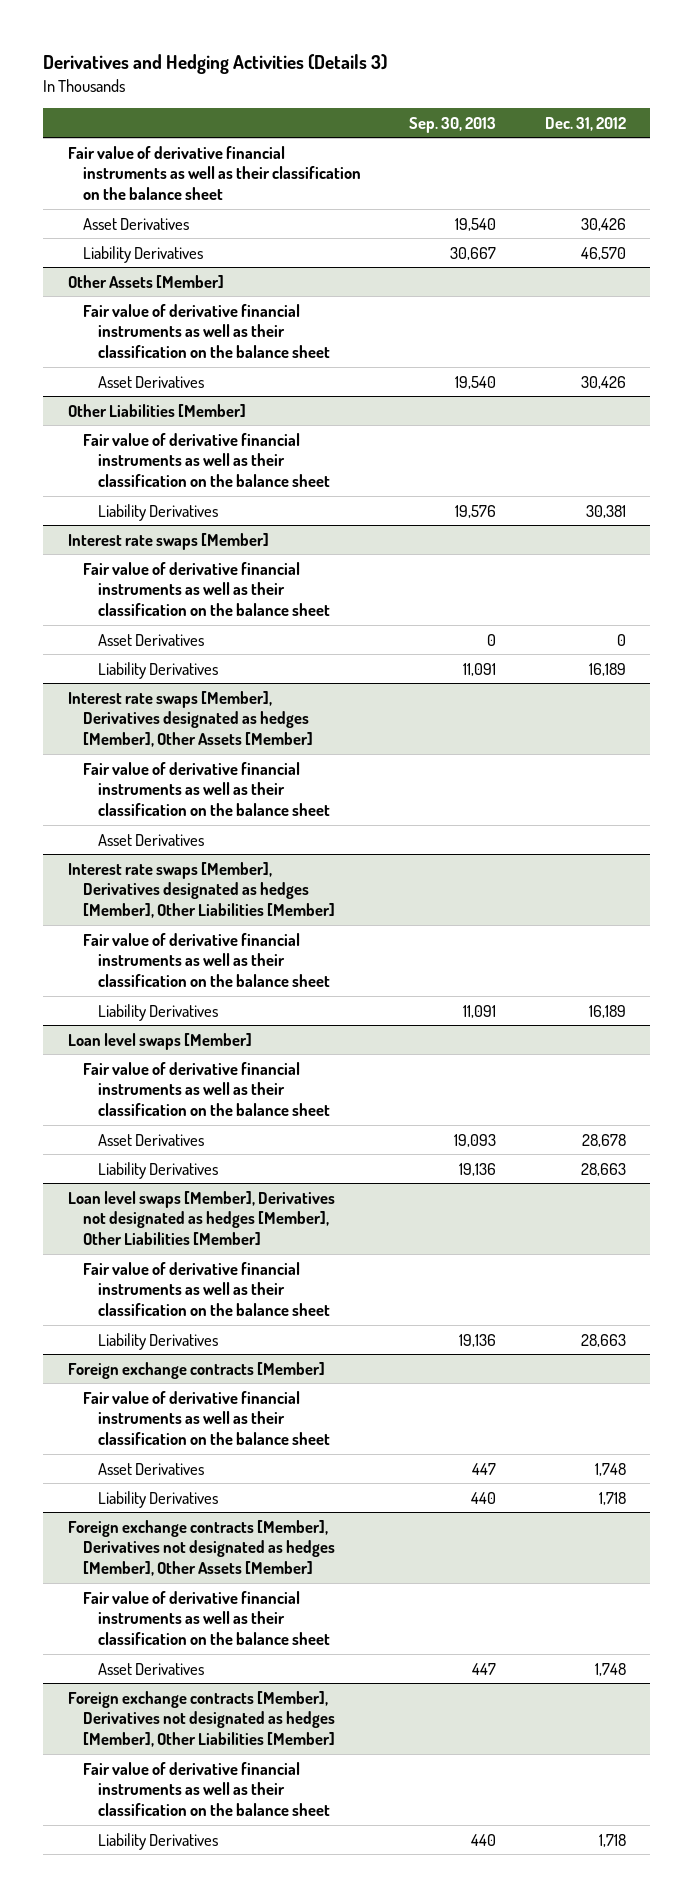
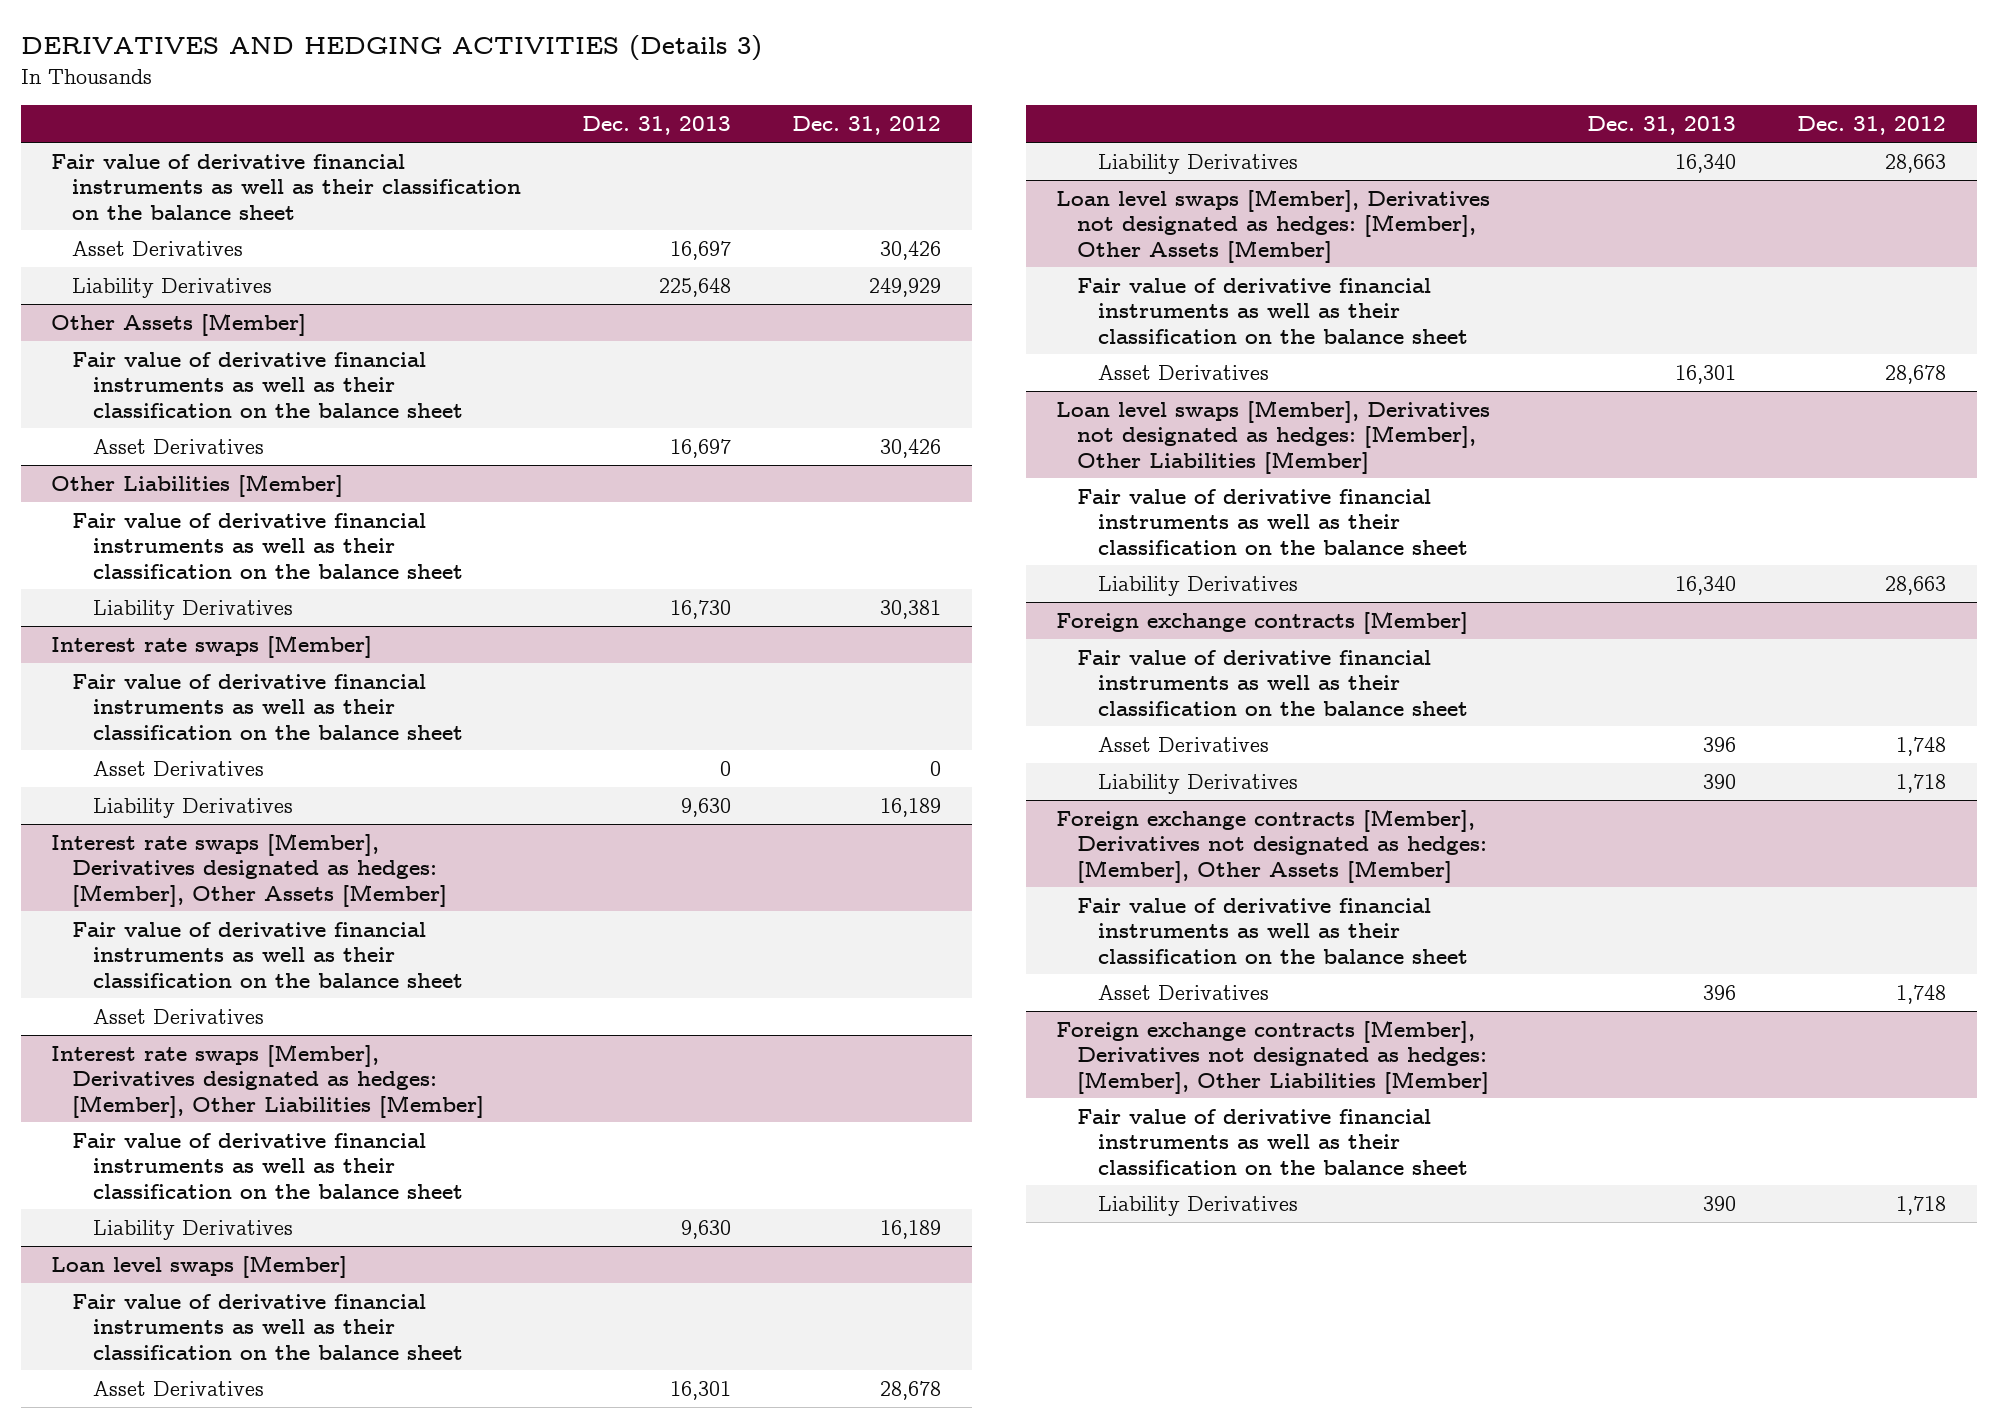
- Derivatives and Hedging Activities (Details 3)
+ DERIVATIVES AND HEDGING ACTIVITIES (Details 3)
- | Sep. 30, 2013 | Dec. 31, 2012
+ | Dec. 31, 2013 | Dec. 31, 2012
- Liability Derivatives | 30,667 | 46,570
+ Liability Derivatives | 225,648 | 249,929
- Interest rate swaps [Member], Derivatives designated as hedges [Member], Other Assets [Member]
+ Interest rate swaps [Member], Derivatives designated as hedges: [Member], Other Assets [Member]
- Interest rate swaps [Member], Derivatives designated as hedges [Member], Other Liabilities [Member]
+ Interest rate swaps [Member], Derivatives designated as hedges: [Member], Other Liabilities [Member]
- Loan level swaps [Member], Derivatives not designated as hedges [Member], Other Liabilities [Member]
+ Loan level swaps [Member], Derivatives not designated as hedges: [Member], Other Assets [Member]
+ Asset Derivatives | 16,301 | 28,678
+ Loan level swaps [Member], Derivatives not designated as hedges: [Member], Other Liabilities [Member]
+ Fair value of derivative financial instruments as well as their classification on the balance sheet
- Foreign exchange contracts [Member], Derivatives not designated as hedges [Member], Other Assets [Member]
+ Foreign exchange contracts [Member], Derivatives not designated as hedges: [Member], Other Assets [Member]
- Foreign exchange contracts [Member], Derivatives not designated as hedges [Member], Other Liabilities [Member]
+ Foreign exchange contracts [Member], Derivatives not designated as hedges: [Member], Other Liabilities [Member]

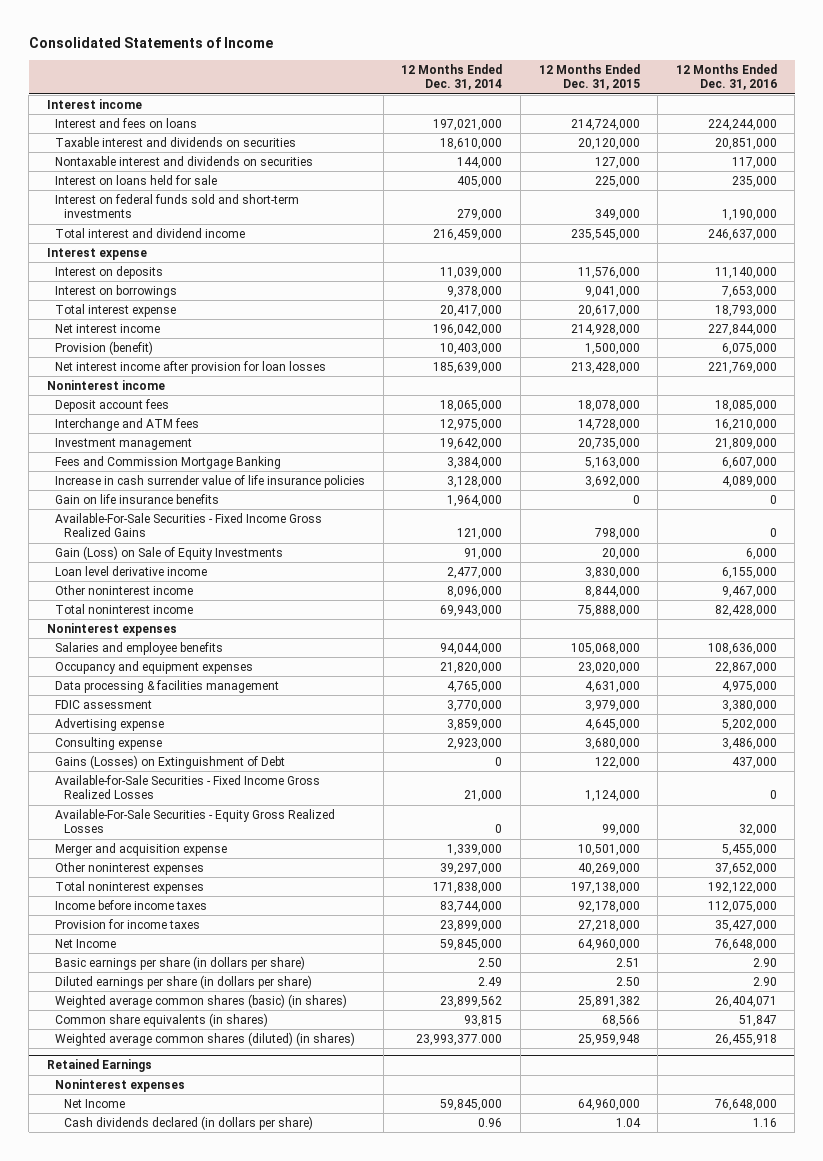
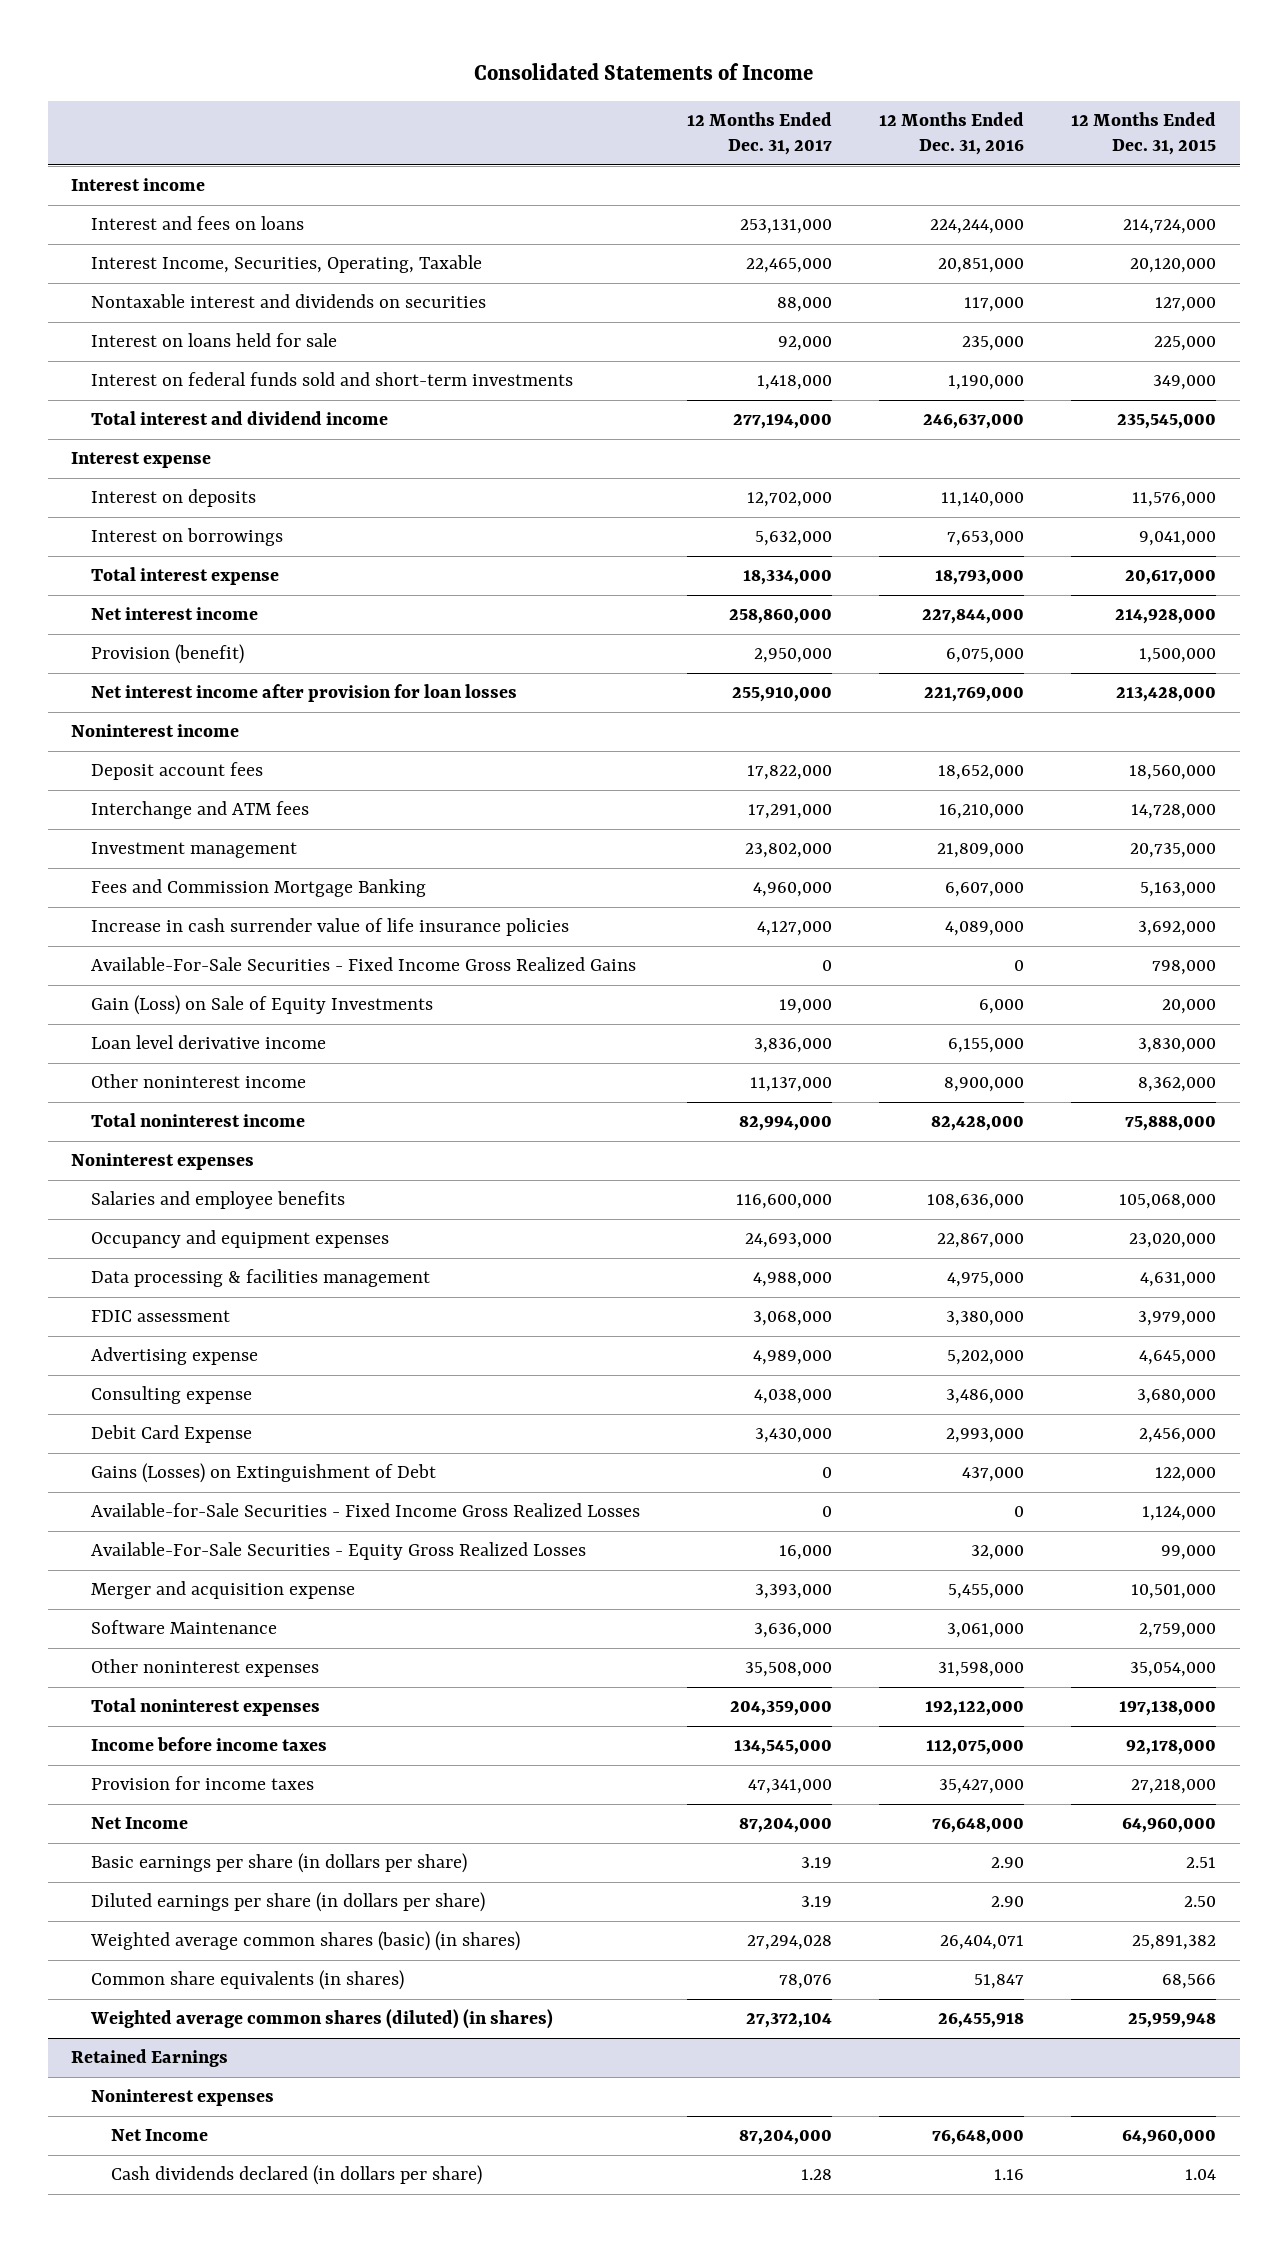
- | 12 Months Ended Dec. 31, 2014 | 12 Months Ended Dec. 31, 2015 | 12 Months Ended Dec. 31, 2016
+ | 12 Months Ended Dec. 31, 2017 | 12 Months Ended Dec. 31, 2016 | 12 Months Ended Dec. 31, 2015
- Taxable interest and dividends on securities | 18,610,000 | 20,120,000 | 20,851,000
+ Interest Income, Securities, Operating, Taxable | 22,465,000 | 20,851,000 | 20,120,000
- Deposit account fees | 18,065,000 | 18,078,000 | 18,085,000
+ Deposit account fees | 17,822,000 | 18,652,000 | 18,560,000
- Gain on life insurance benefits | 1,964,000 | 0 | 0
- Other noninterest income | 8,096,000 | 8,844,000 | 9,467,000
+ Other noninterest income | 11,137,000 | 8,900,000 | 8,362,000
+ Debit Card Expense | 3,430,000 | 2,993,000 | 2,456,000
- Other noninterest expenses | 39,297,000 | 40,269,000 | 37,652,000
+ Software Maintenance | 3,636,000 | 3,061,000 | 2,759,000
+ Other noninterest expenses | 35,508,000 | 31,598,000 | 35,054,000

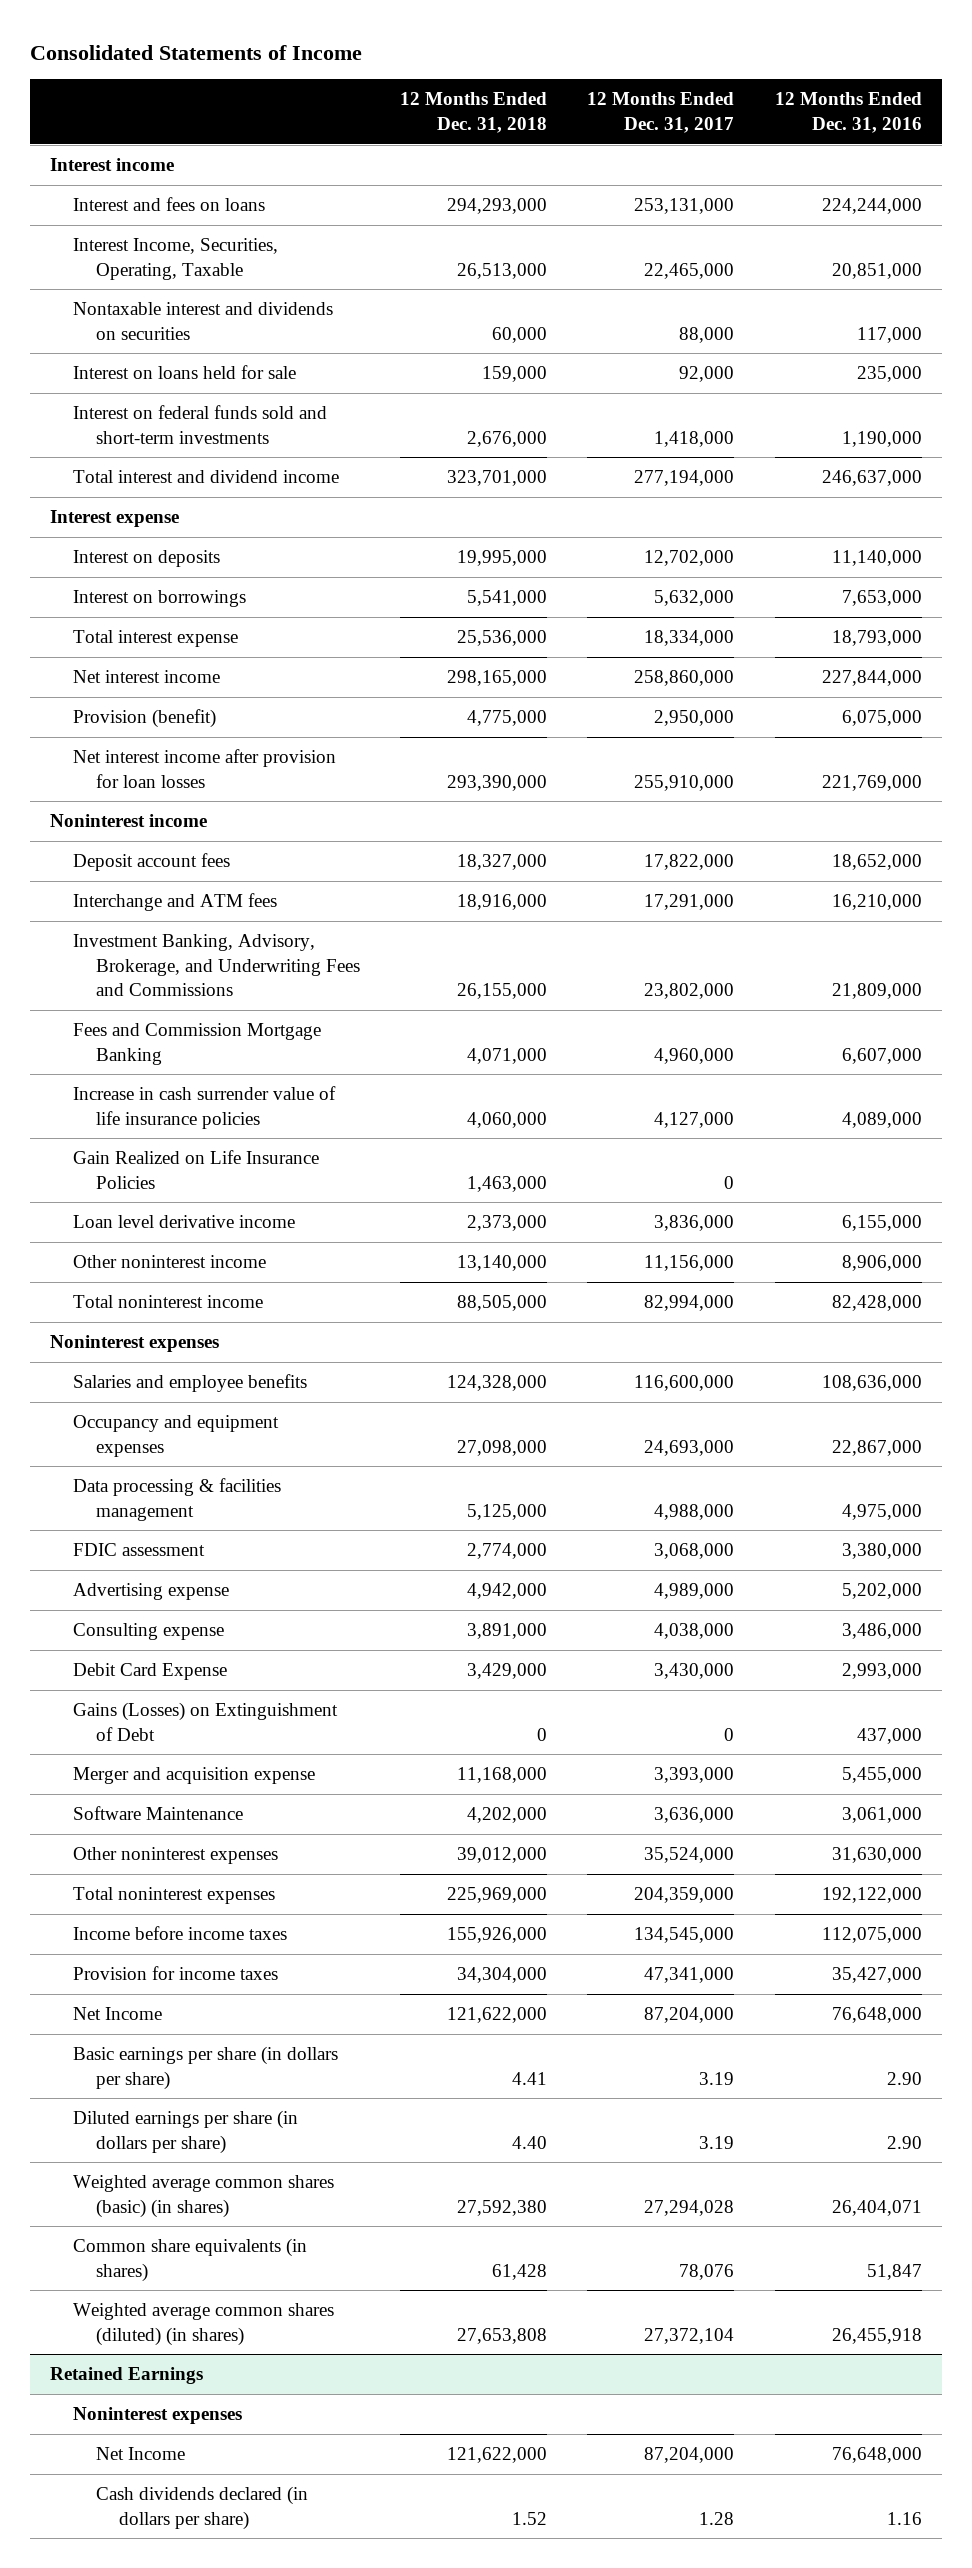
- | 12 Months Ended Dec. 31, 2017 | 12 Months Ended Dec. 31, 2016 | 12 Months Ended Dec. 31, 2015
+ | 12 Months Ended Dec. 31, 2018 | 12 Months Ended Dec. 31, 2017 | 12 Months Ended Dec. 31, 2016
- Investment management | 23,802,000 | 21,809,000 | 20,735,000
+ Investment Banking, Advisory, Brokerage, and Underwriting Fees and Commissions | 26,155,000 | 23,802,000 | 21,809,000
- Available-For-Sale Securities - Fixed Income Gross Realized Gains | 0 | 0 | 798,000
- Gain (Loss) on Sale of Equity Investments | 19,000 | 6,000 | 20,000
+ Gain Realized on Life Insurance Policies | 1,463,000 | 0 |
- Other noninterest income | 11,137,000 | 8,900,000 | 8,362,000
+ Other noninterest income | 13,140,000 | 11,156,000 | 8,906,000
- Available-for-Sale Securities - Fixed Income Gross Realized Losses | 0 | 0 | 1,124,000
- Available-For-Sale Securities - Equity Gross Realized Losses | 16,000 | 32,000 | 99,000
- Other noninterest expenses | 35,508,000 | 31,598,000 | 35,054,000
+ Other noninterest expenses | 39,012,000 | 35,524,000 | 31,630,000

